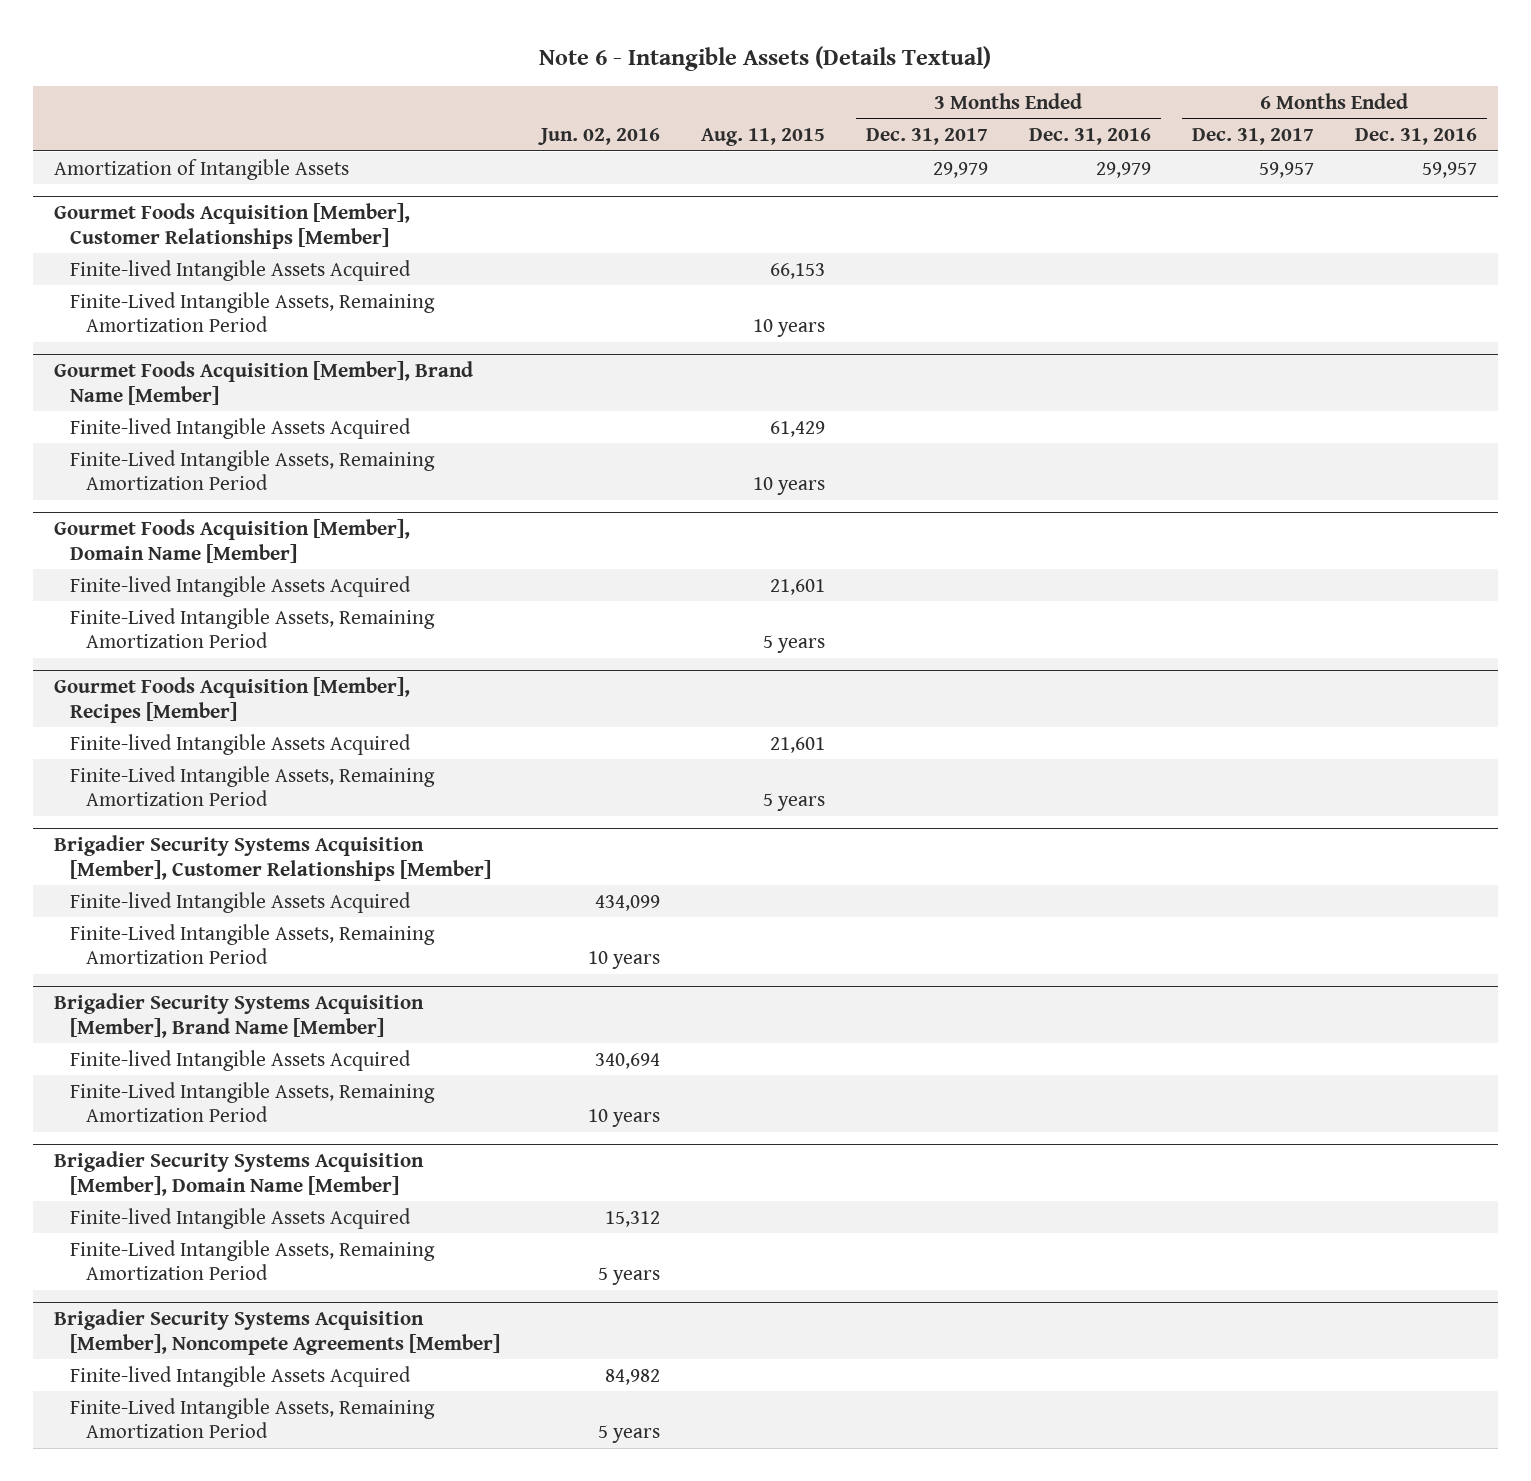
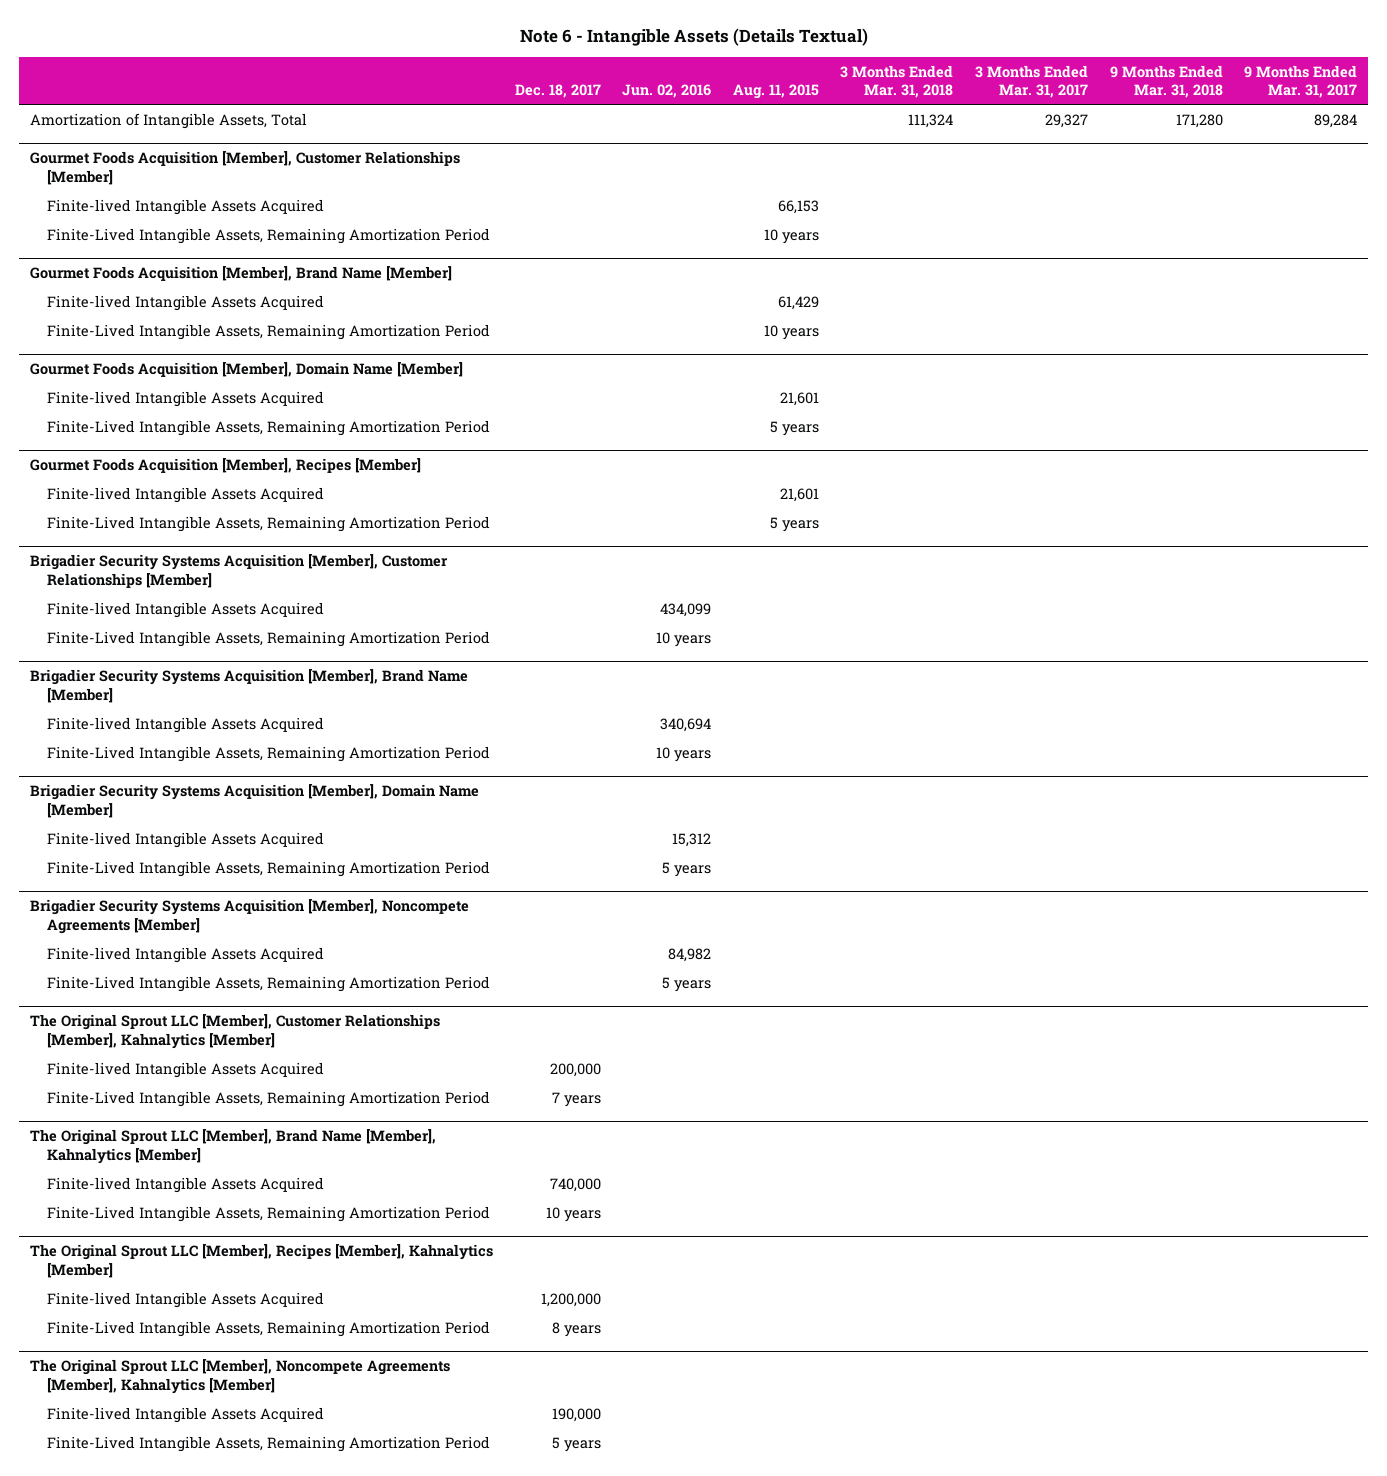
- | Jun. 02, 2016 | Aug. 11, 2015 | 3 Months Ended Dec. 31, 2017 | 3 Months Ended Dec. 31, 2016 | 6 Months Ended Dec. 31, 2017 | 6 Months Ended Dec. 31, 2016
+ | Dec. 18, 2017 | Jun. 02, 2016 | Aug. 11, 2015 | 3 Months Ended Mar. 31, 2018 | 3 Months Ended Mar. 31, 2017 | 9 Months Ended Mar. 31, 2018 | 9 Months Ended Mar. 31, 2017
- Amortization of Intangible Assets | | | 29,979 | 29,979 | 59,957 | 59,957
+ Amortization of Intangible Assets, Total | | | | 111,324 | 29,327 | 171,280 | 89,284
+ The Original Sprout LLC [Member], Customer Relationships [Member], Kahnalytics [Member]
+ Finite-lived Intangible Assets Acquired | 200,000 | | | | | |
+ Finite-Lived Intangible Assets, Remaining Amortization Period | 7 years | | | | | |
+ The Original Sprout LLC [Member], Brand Name [Member], Kahnalytics [Member]
+ Finite-lived Intangible Assets Acquired | 740,000 | | | | | |
+ Finite-Lived Intangible Assets, Remaining Amortization Period | 10 years | | | | | |
+ The Original Sprout LLC [Member], Recipes [Member], Kahnalytics [Member]
+ Finite-lived Intangible Assets Acquired | 1,200,000 | | | | | |
+ Finite-Lived Intangible Assets, Remaining Amortization Period | 8 years | | | | | |
+ The Original Sprout LLC [Member], Noncompete Agreements [Member], Kahnalytics [Member]
+ Finite-lived Intangible Assets Acquired | 190,000 | | | | | |
+ Finite-Lived Intangible Assets, Remaining Amortization Period | 5 years | | | | | |

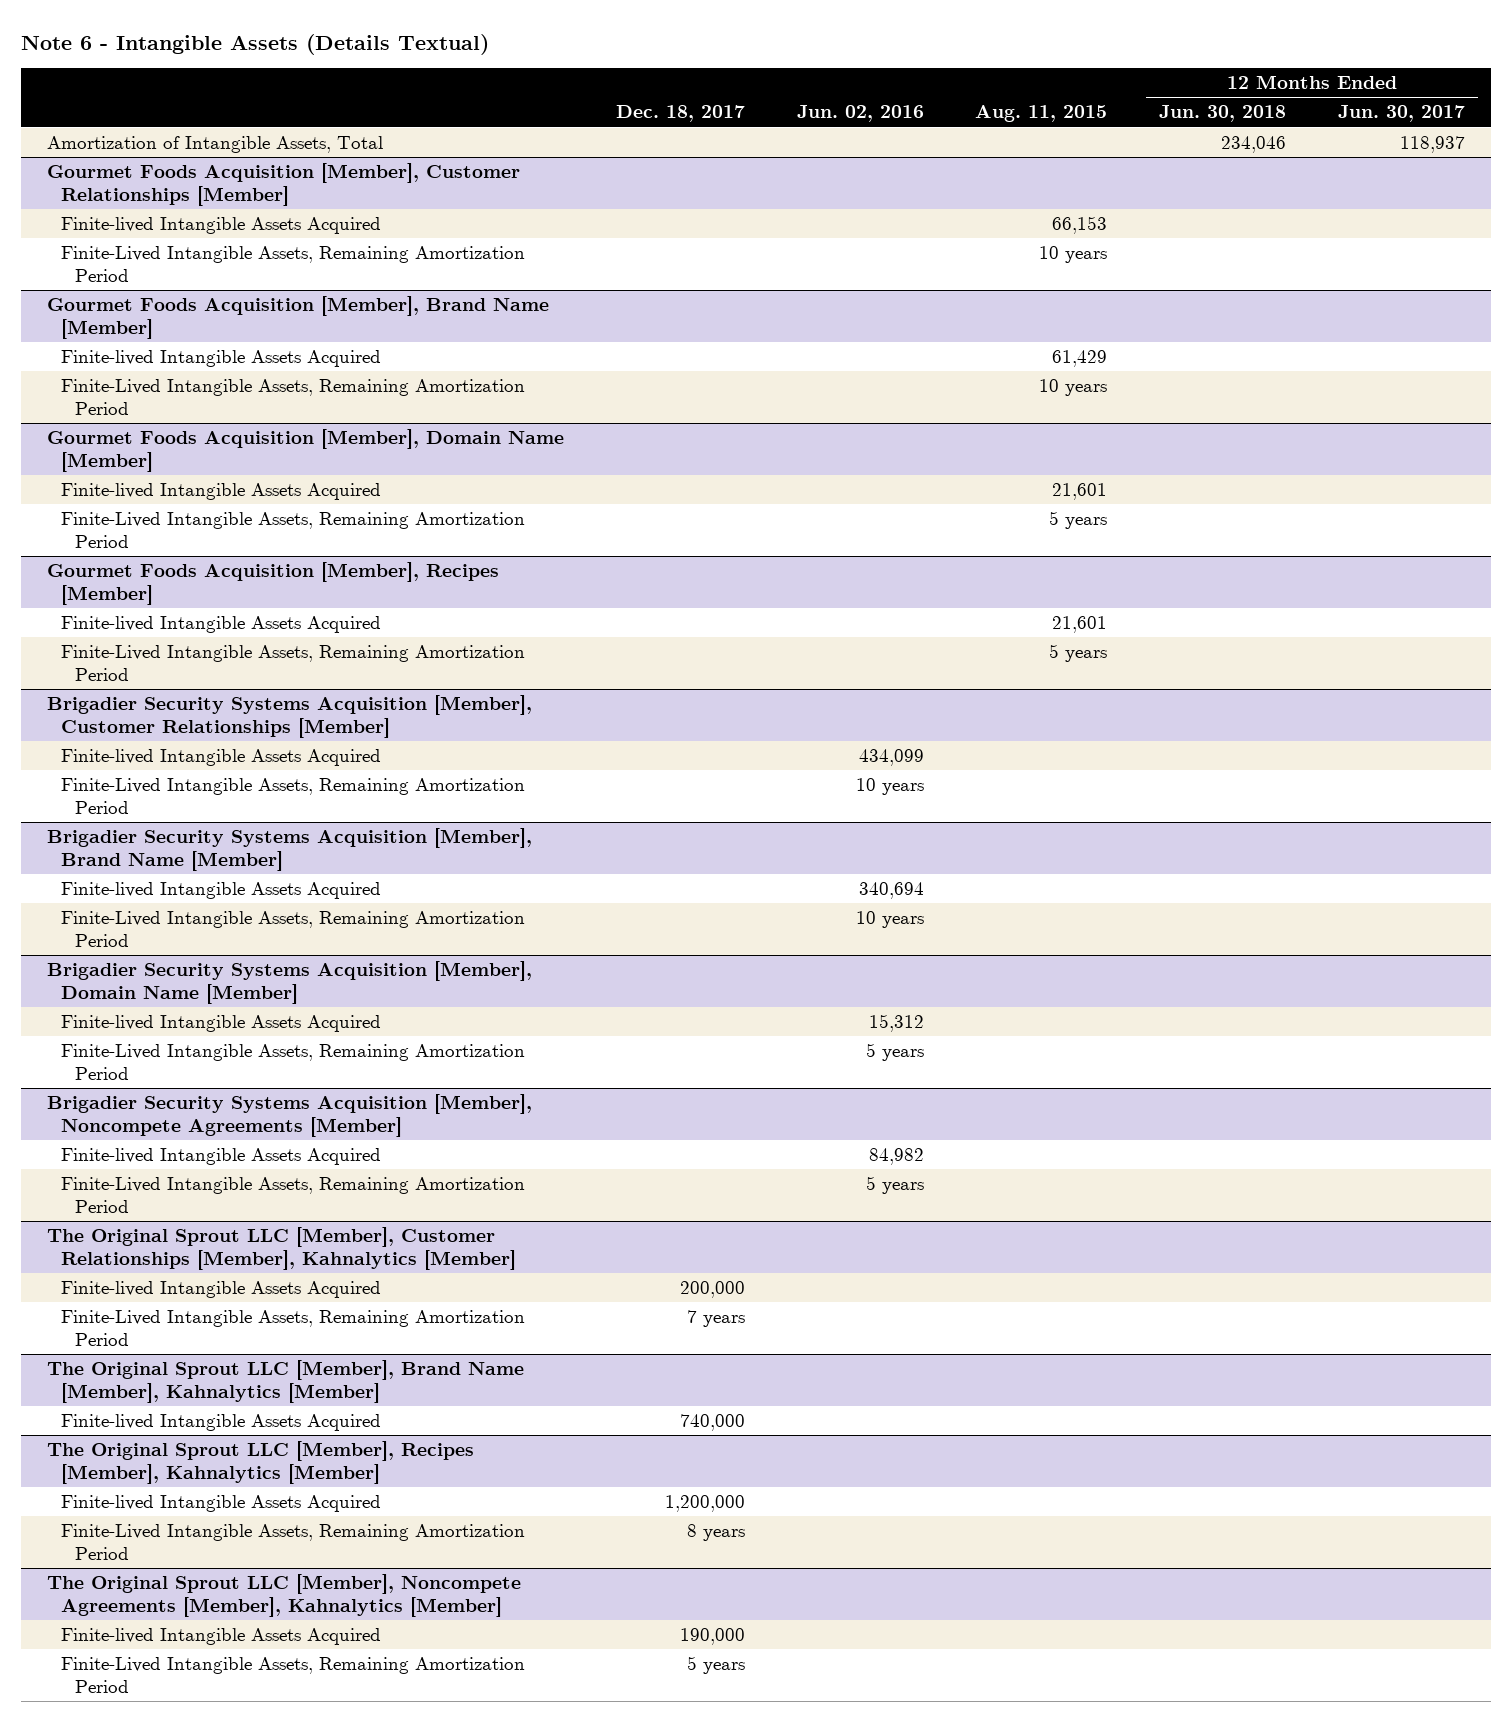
- | Dec. 18, 2017 | Jun. 02, 2016 | Aug. 11, 2015 | 3 Months Ended Mar. 31, 2018 | 3 Months Ended Mar. 31, 2017 | 9 Months Ended Mar. 31, 2018 | 9 Months Ended Mar. 31, 2017
+ | Dec. 18, 2017 | Jun. 02, 2016 | Aug. 11, 2015 | 12 Months Ended Jun. 30, 2018 | 12 Months Ended Jun. 30, 2017
@ The Original Sprout LLC [Member], Brand Name [Member], Kahnalytics [Member]
- Finite-Lived Intangible Assets, Remaining Amortization Period | 10 years | | | | | |

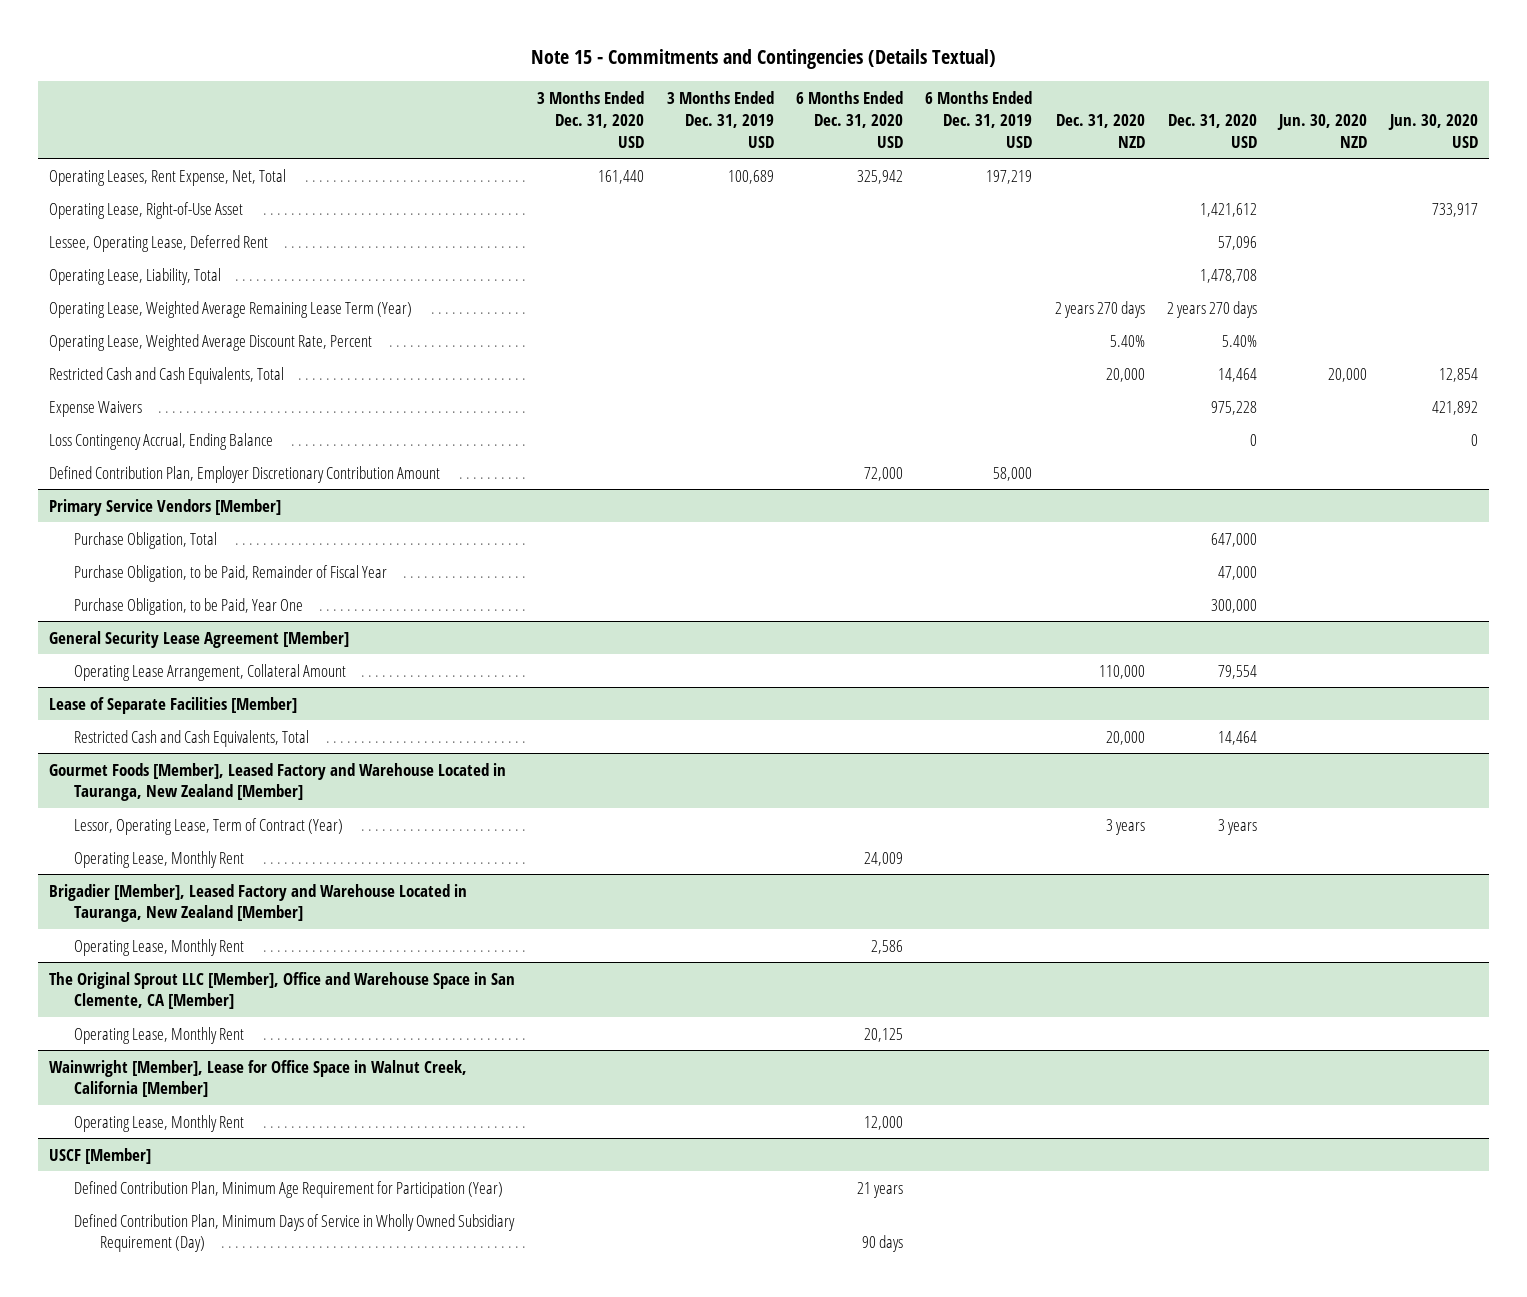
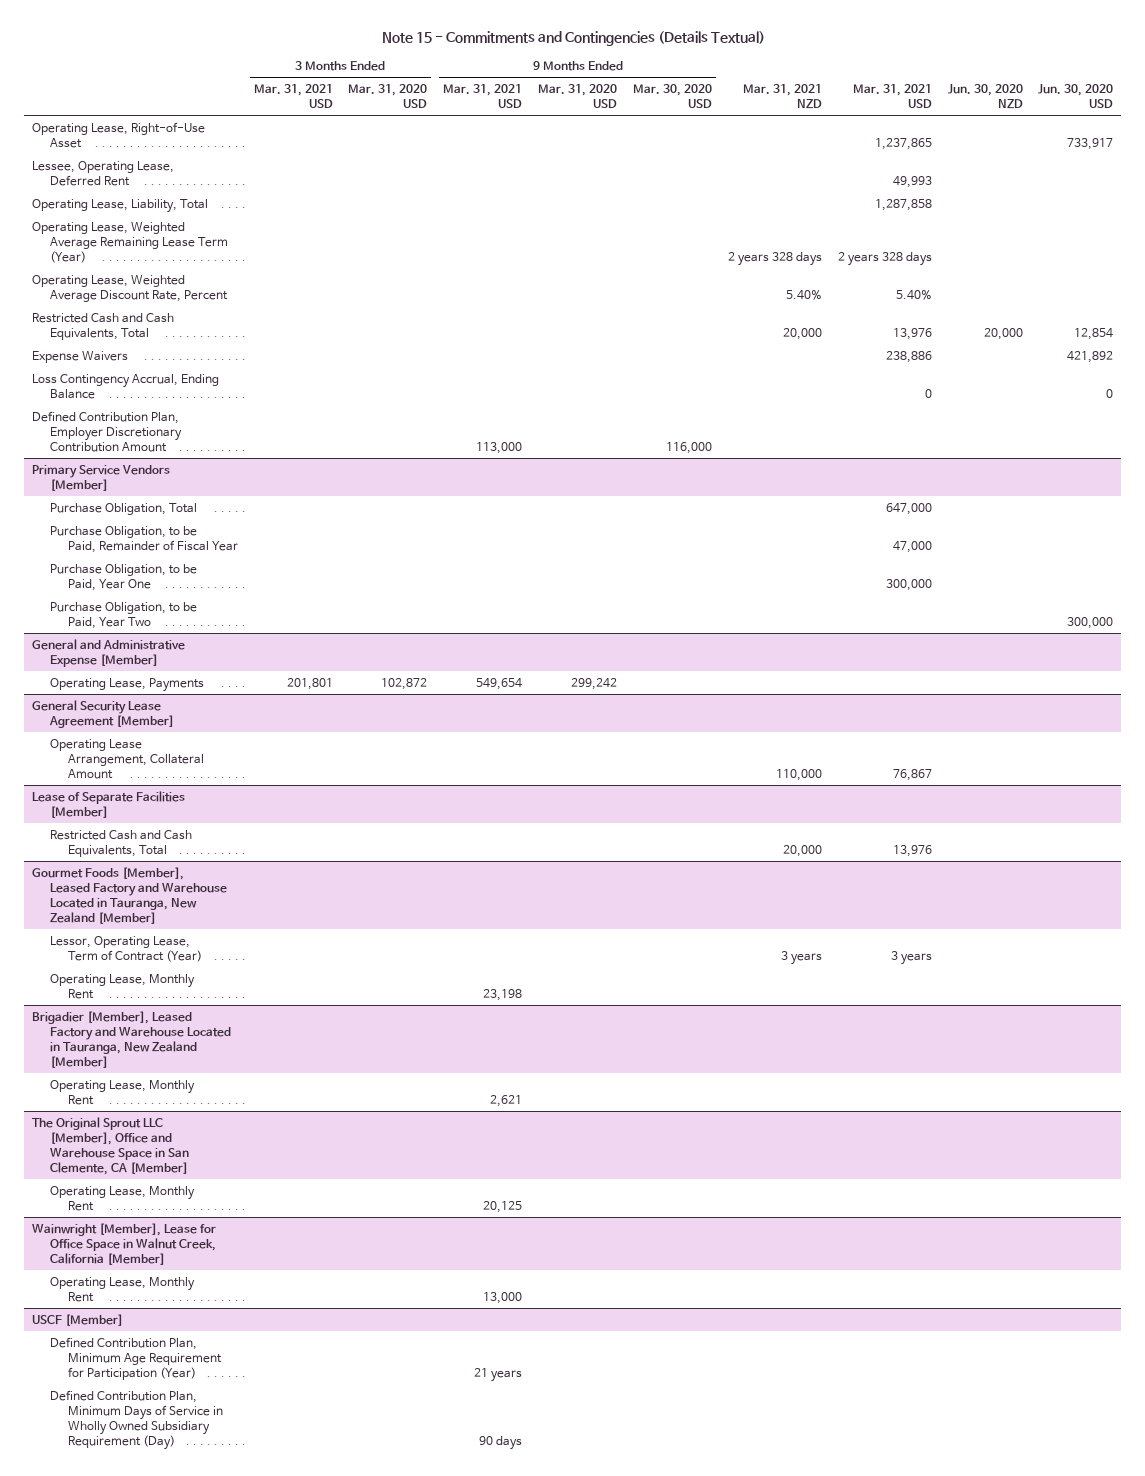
- | 3 Months Ended Dec. 31, 2020 USD | 3 Months Ended Dec. 31, 2019 USD | 6 Months Ended Dec. 31, 2020 USD | 6 Months Ended Dec. 31, 2019 USD | Dec. 31, 2020 NZD | Dec. 31, 2020 USD | Jun. 30, 2020 NZD | Jun. 30, 2020 USD
+ | 3 Months Ended Mar. 31, 2021 USD | 3 Months Ended Mar. 31, 2020 USD | 9 Months Ended Mar. 31, 2021 USD | 9 Months Ended Mar. 31, 2020 USD | 9 Months Ended Mar. 30, 2020 USD | Mar. 31, 2021 NZD | Mar. 31, 2021 USD | Jun. 30, 2020 NZD | Jun. 30, 2020 USD
- Operating Leases, Rent Expense, Net, Total | 161,440 | 100,689 | 325,942 | 197,219 | | | |
@ Primary Service Vendors [Member]
+ Purchase Obligation, to be Paid, Year Two | | | | | | | | | 300,000
+ General and Administrative Expense [Member]
+ Operating Lease, Payments | 201,801 | 102,872 | 549,654 | 299,242 | | | | |

